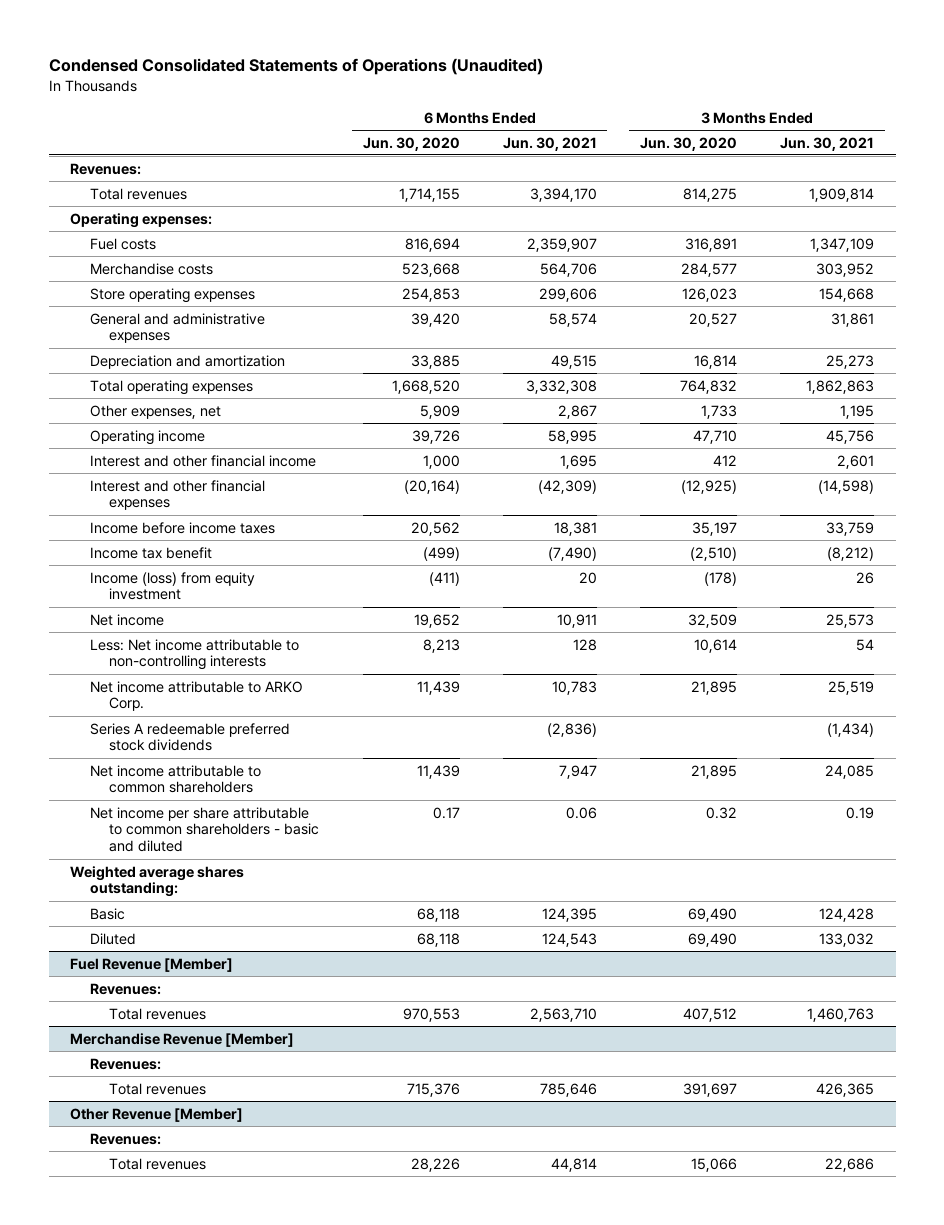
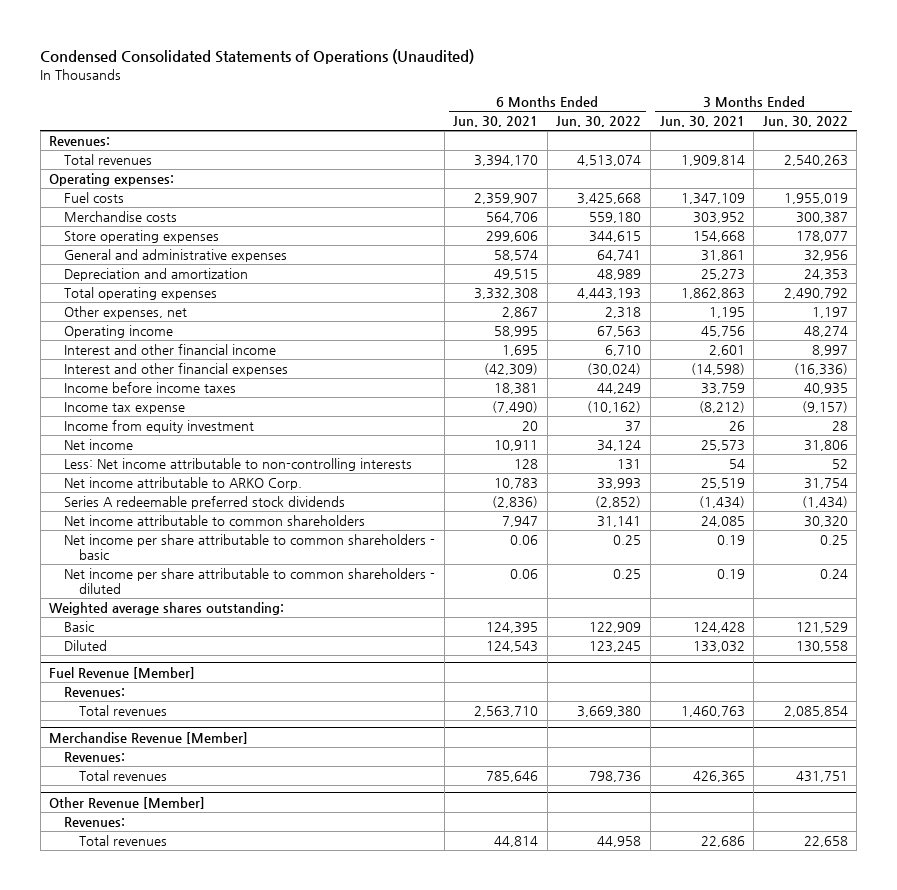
- | 6 Months Ended Jun. 30, 2020 | 6 Months Ended Jun. 30, 2021 | 3 Months Ended Jun. 30, 2020 | 3 Months Ended Jun. 30, 2021
+ | 6 Months Ended Jun. 30, 2021 | 6 Months Ended Jun. 30, 2022 | 3 Months Ended Jun. 30, 2021 | 3 Months Ended Jun. 30, 2022
- Income tax benefit | (499) | (7,490) | (2,510) | (8,212)
- Income (loss) from equity investment | (411) | 20 | (178) | 26
+ Income tax expense | (7,490) | (10,162) | (8,212) | (9,157)
+ Income from equity investment | 20 | 37 | 26 | 28
- Net income per share attributable to common shareholders - basic and diluted | 0.17 | 0.06 | 0.32 | 0.19
+ Net income per share attributable to common shareholders - basic | 0.06 | 0.25 | 0.19 | 0.25
+ Net income per share attributable to common shareholders - diluted | 0.06 | 0.25 | 0.19 | 0.24

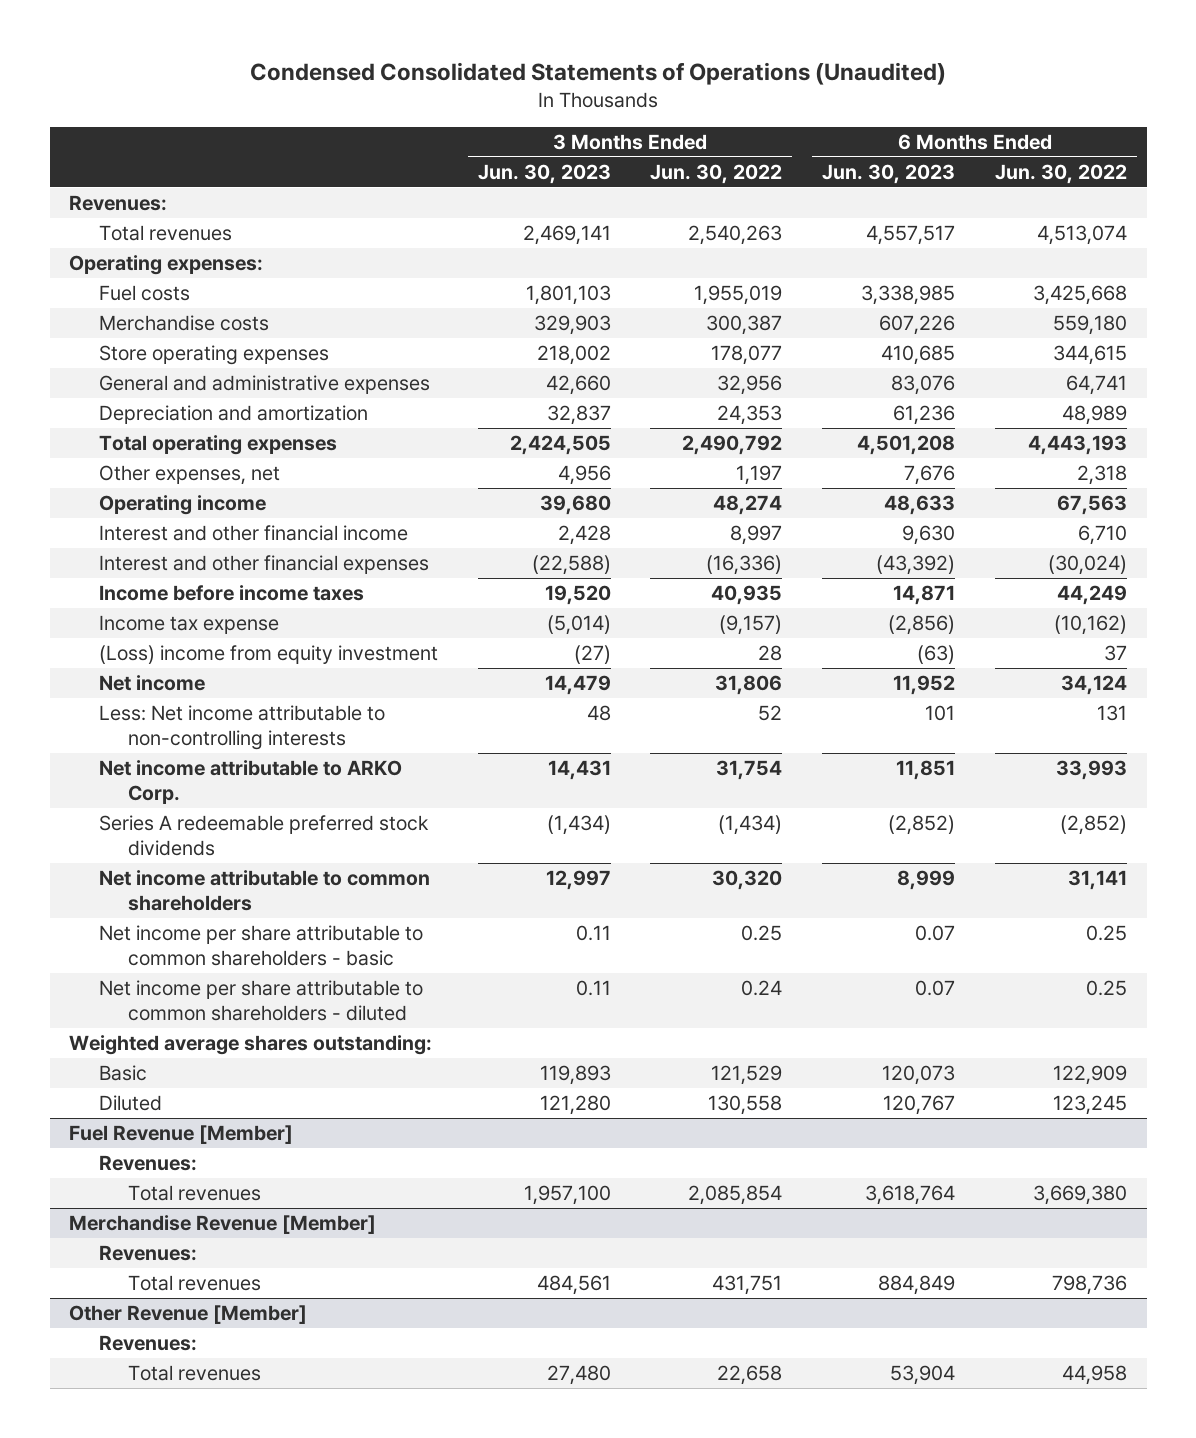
- | 6 Months Ended Jun. 30, 2021 | 6 Months Ended Jun. 30, 2022 | 3 Months Ended Jun. 30, 2021 | 3 Months Ended Jun. 30, 2022
+ | 3 Months Ended Jun. 30, 2023 | 3 Months Ended Jun. 30, 2022 | 6 Months Ended Jun. 30, 2023 | 6 Months Ended Jun. 30, 2022
- Income from equity investment | 20 | 37 | 26 | 28
+ (Loss) income from equity investment | (27) | 28 | (63) | 37

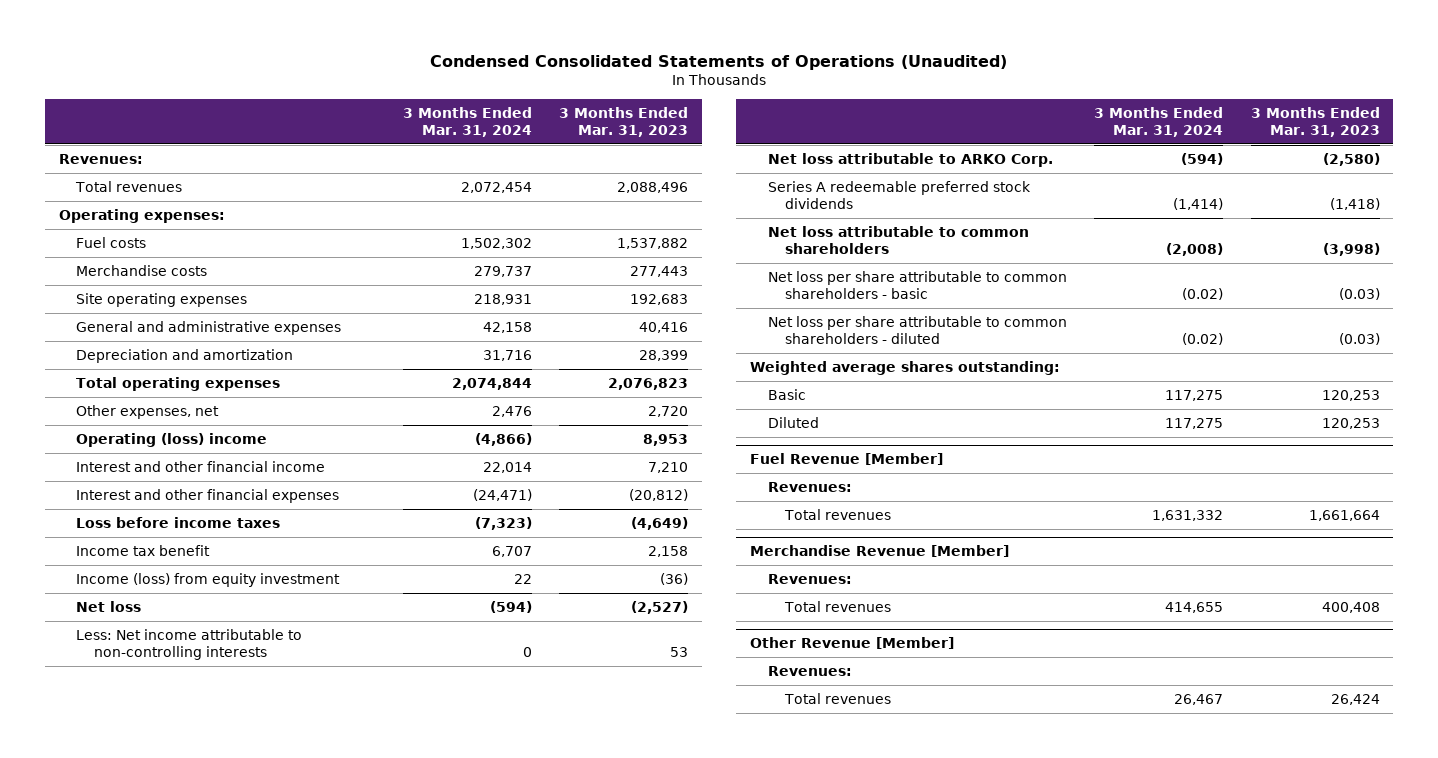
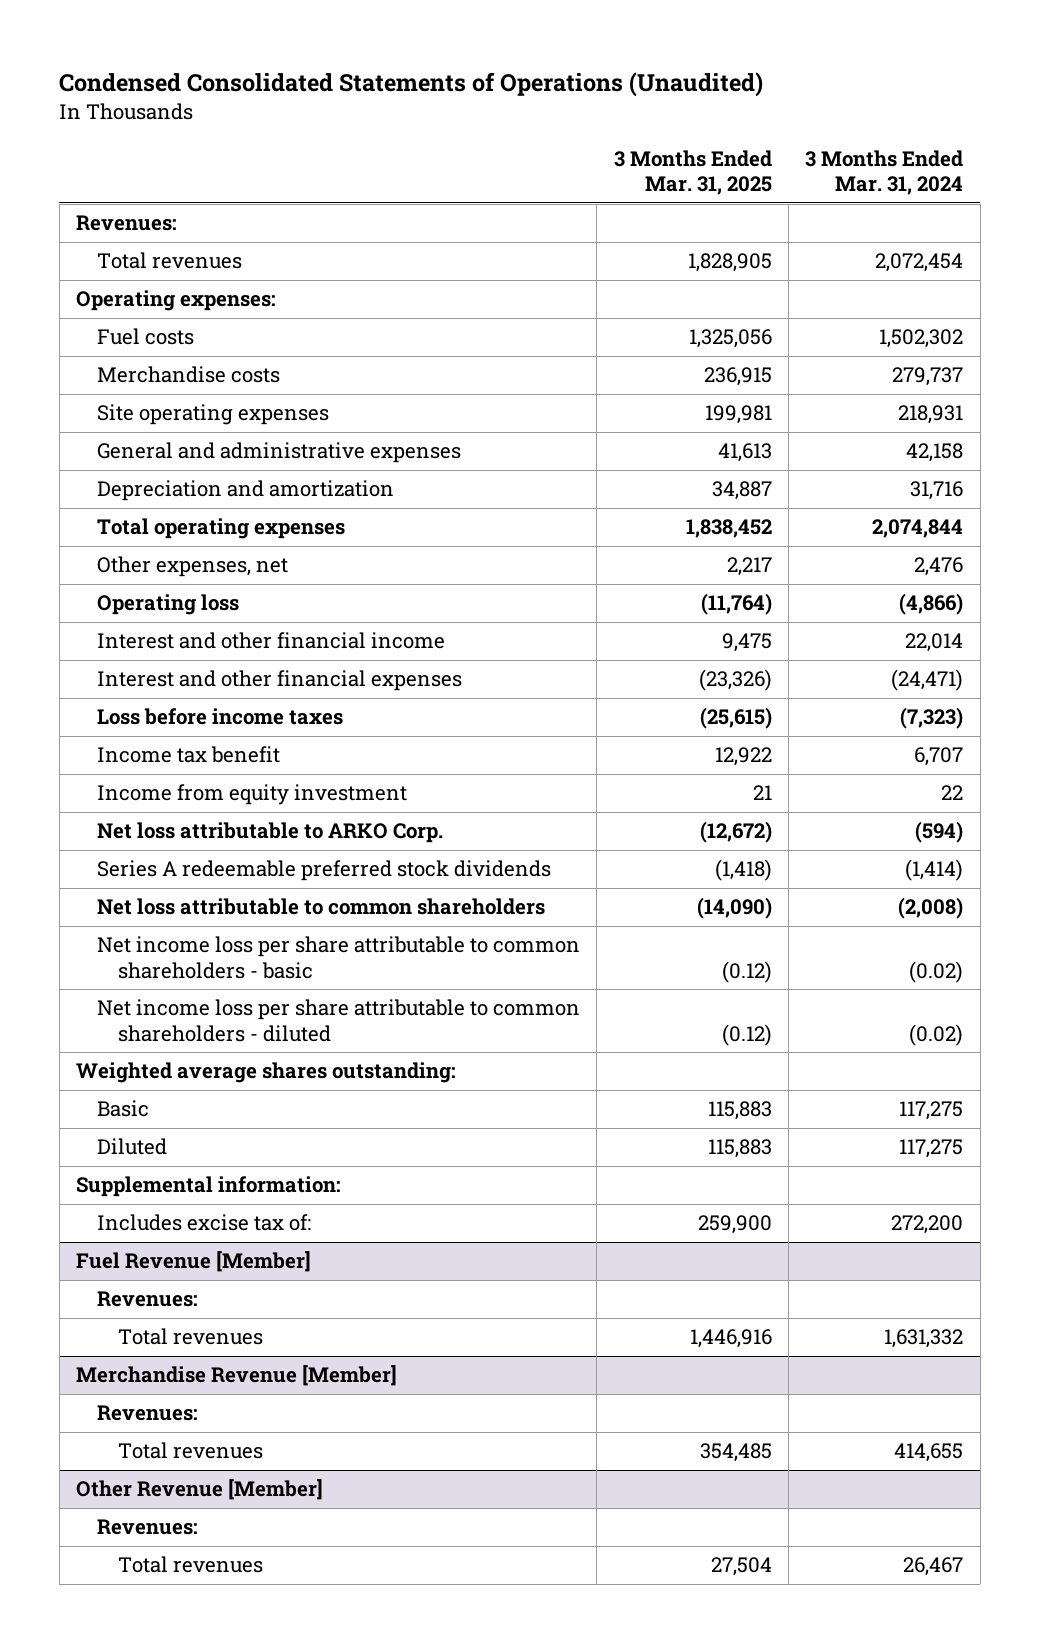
- | 3 Months Ended Mar. 31, 2024 | 3 Months Ended Mar. 31, 2023
+ | 3 Months Ended Mar. 31, 2025 | 3 Months Ended Mar. 31, 2024
- Operating (loss) income | (4,866) | 8,953
+ Operating loss | (11,764) | (4,866)
- Income (loss) from equity investment | 22 | (36)
- Net loss | (594) | (2,527)
- Less: Net income attributable to non-controlling interests | 0 | 53
+ Income from equity investment | 21 | 22
- Net loss per share attributable to common shareholders - basic | (0.02) | (0.03)
- Net loss per share attributable to common shareholders - diluted | (0.02) | (0.03)
+ Net income loss per share attributable to common shareholders - basic | (0.12) | (0.02)
+ Net income loss per share attributable to common shareholders - diluted | (0.12) | (0.02)
+ Supplemental information:
+ Includes excise tax of: | 259,900 | 272,200

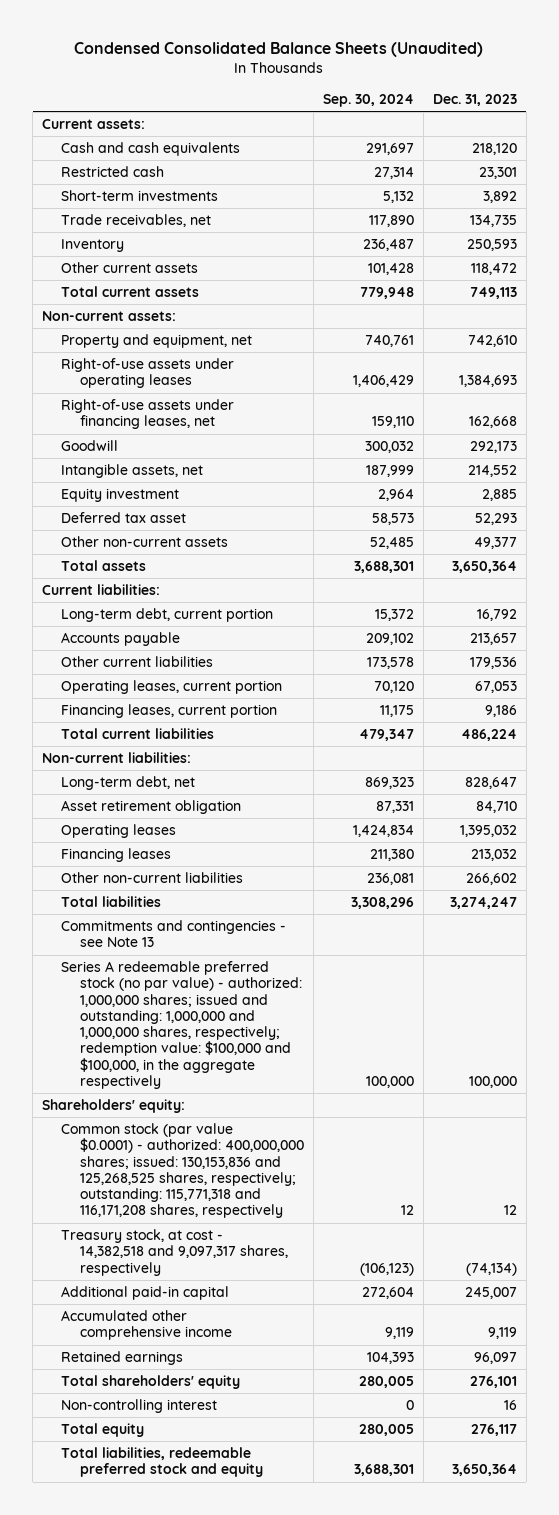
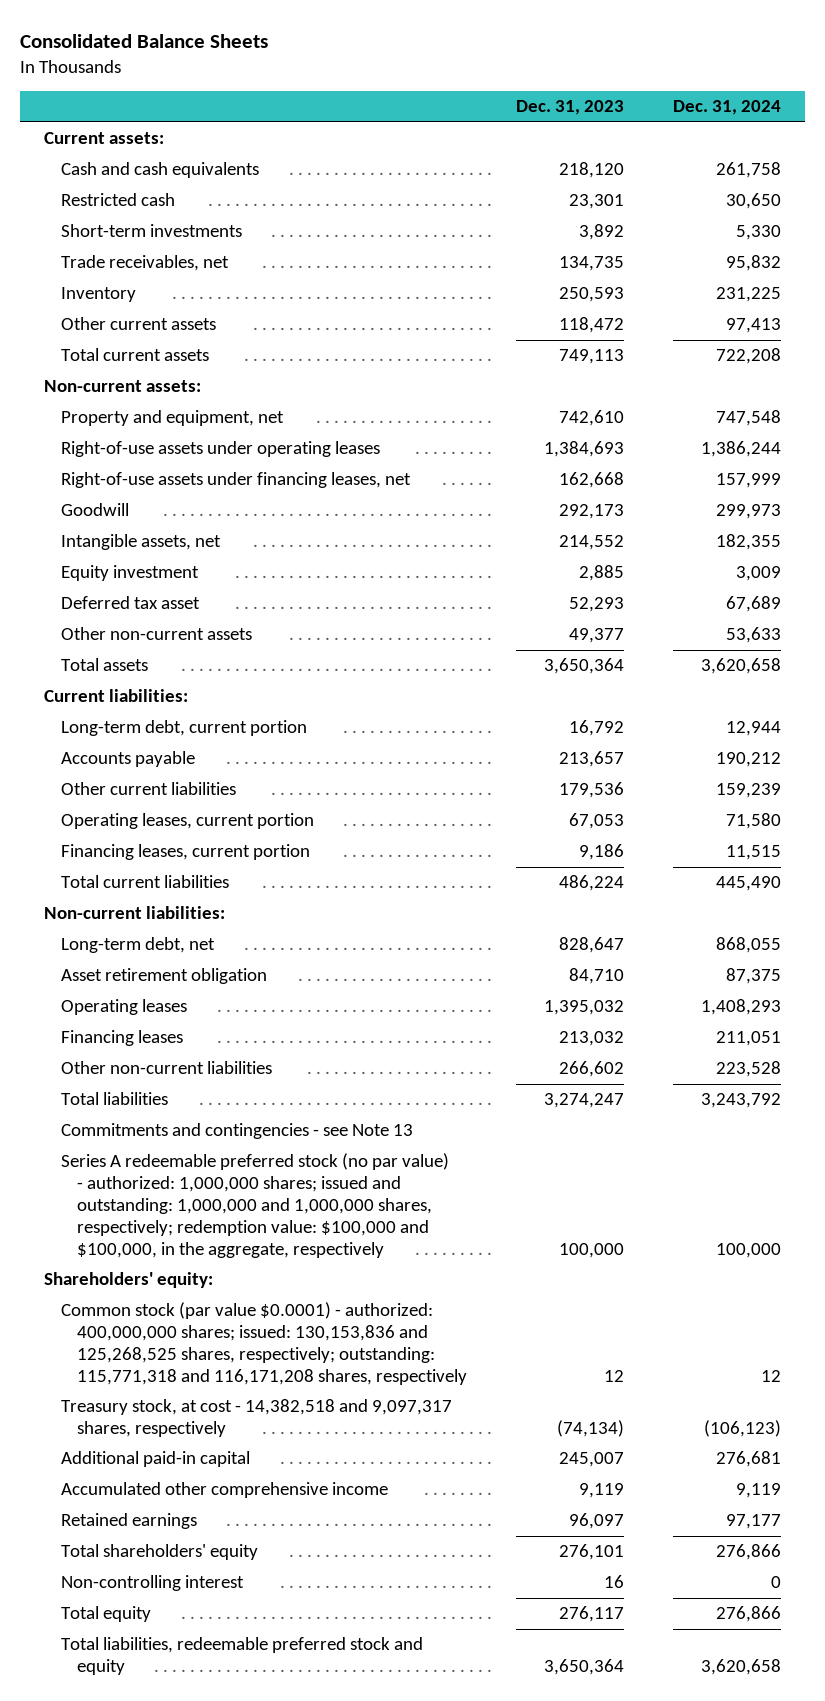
- Condensed Consolidated Balance Sheets (Unaudited)
+ Consolidated Balance Sheets
- | Sep. 30, 2024 | Dec. 31, 2023
+ | Dec. 31, 2023 | Dec. 31, 2024
- Series A redeemable preferred stock (no par value) - authorized: 1,000,000 shares; issued and outstanding: 1,000,000 and 1,000,000 shares, respectively; redemption value: $100,000 and $100,000, in the aggregate respectively | 100,000 | 100,000
+ Series A redeemable preferred stock (no par value) - authorized: 1,000,000 shares; issued and outstanding: 1,000,000 and 1,000,000 shares, respectively; redemption value: $100,000 and $100,000, in the aggregate, respectively | 100,000 | 100,000

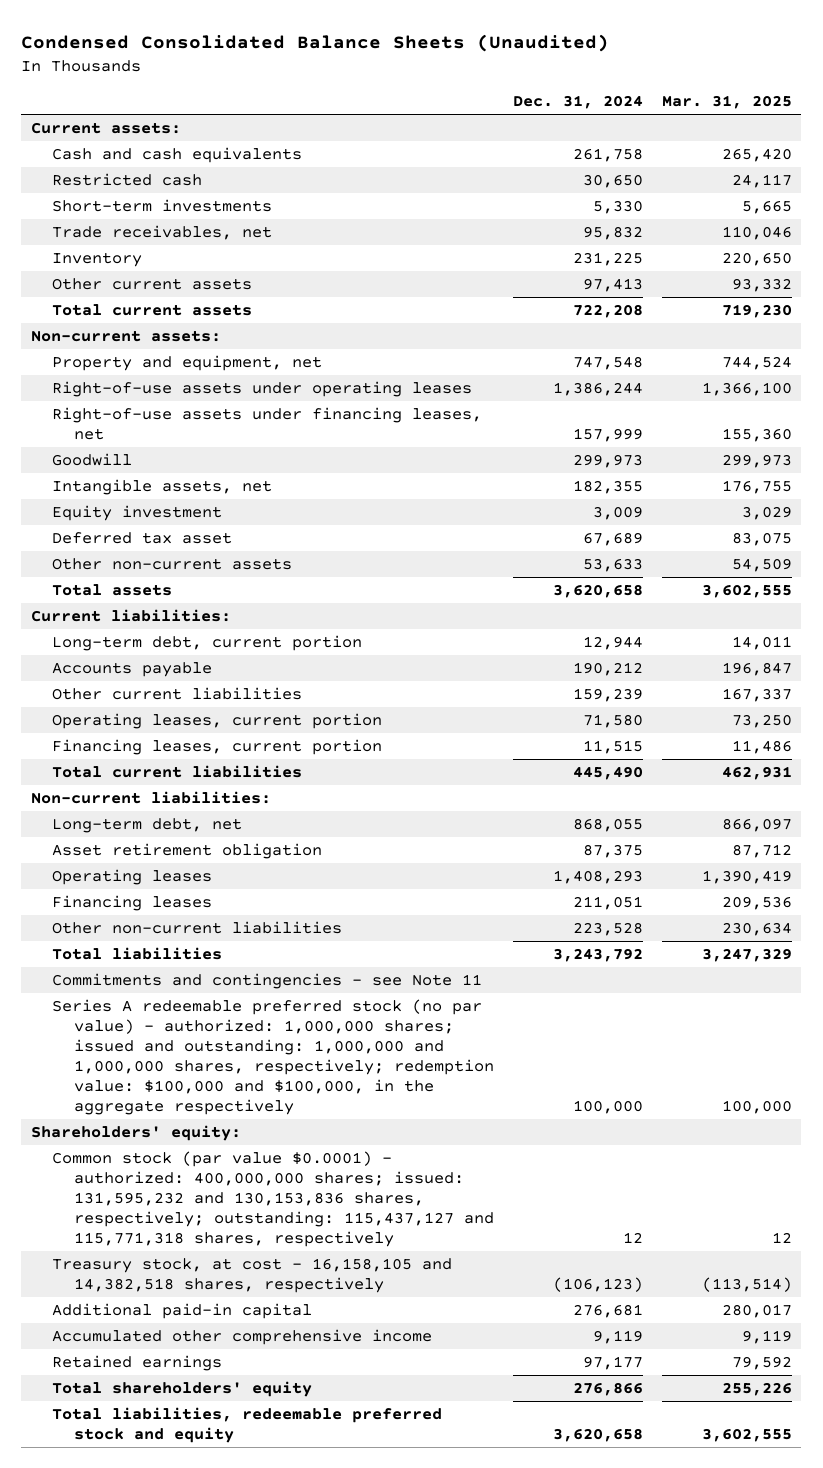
- Consolidated Balance Sheets
+ Condensed Consolidated Balance Sheets (Unaudited)
- | Dec. 31, 2023 | Dec. 31, 2024
+ | Dec. 31, 2024 | Mar. 31, 2025
- Commitments and contingencies - see Note 13
- Series A redeemable preferred stock (no par value) - authorized: 1,000,000 shares; issued and outstanding: 1,000,000 and 1,000,000 shares, respectively; redemption value: $100,000 and $100,000, in the aggregate, respectively | 100,000 | 100,000
+ Commitments and contingencies - see Note 11
+ Series A redeemable preferred stock (no par value) - authorized: 1,000,000 shares; issued and outstanding: 1,000,000 and 1,000,000 shares, respectively; redemption value: $100,000 and $100,000, in the aggregate respectively | 100,000 | 100,000
- Common stock (par value $0.0001) - authorized: 400,000,000 shares; issued: 130,153,836 and 125,268,525 shares, respectively; outstanding: 115,771,318 and 116,171,208 shares, respectively | 12 | 12
- Treasury stock, at cost - 14,382,518 and 9,097,317 shares, respectively | (74,134) | (106,123)
+ Common stock (par value $0.0001) - authorized: 400,000,000 shares; issued: 131,595,232 and 130,153,836 shares, respectively; outstanding: 115,437,127 and 115,771,318 shares, respectively | 12 | 12
+ Treasury stock, at cost - 16,158,105 and 14,382,518 shares, respectively | (106,123) | (113,514)
- Non-controlling interest | 16 | 0
- Total equity | 276,117 | 276,866

